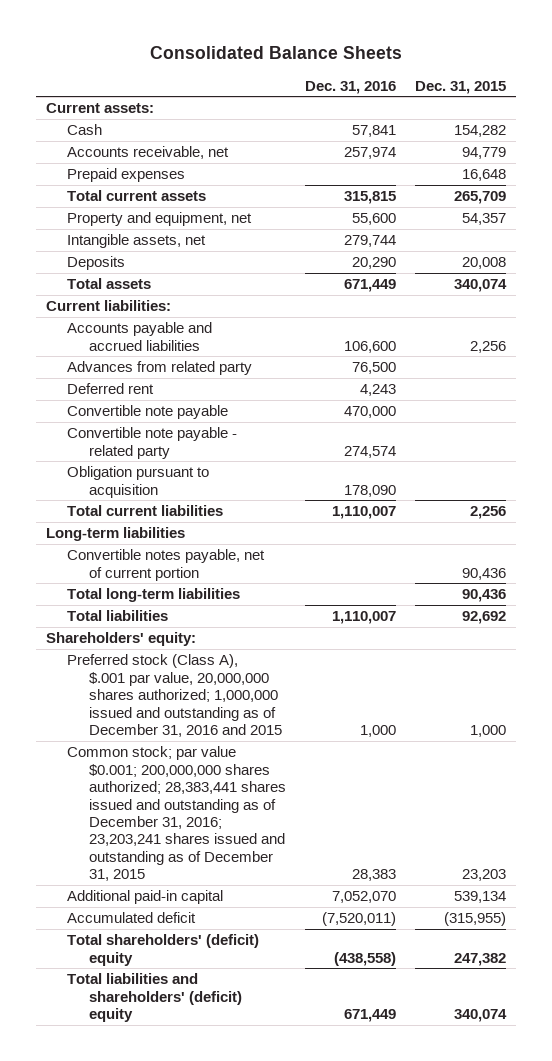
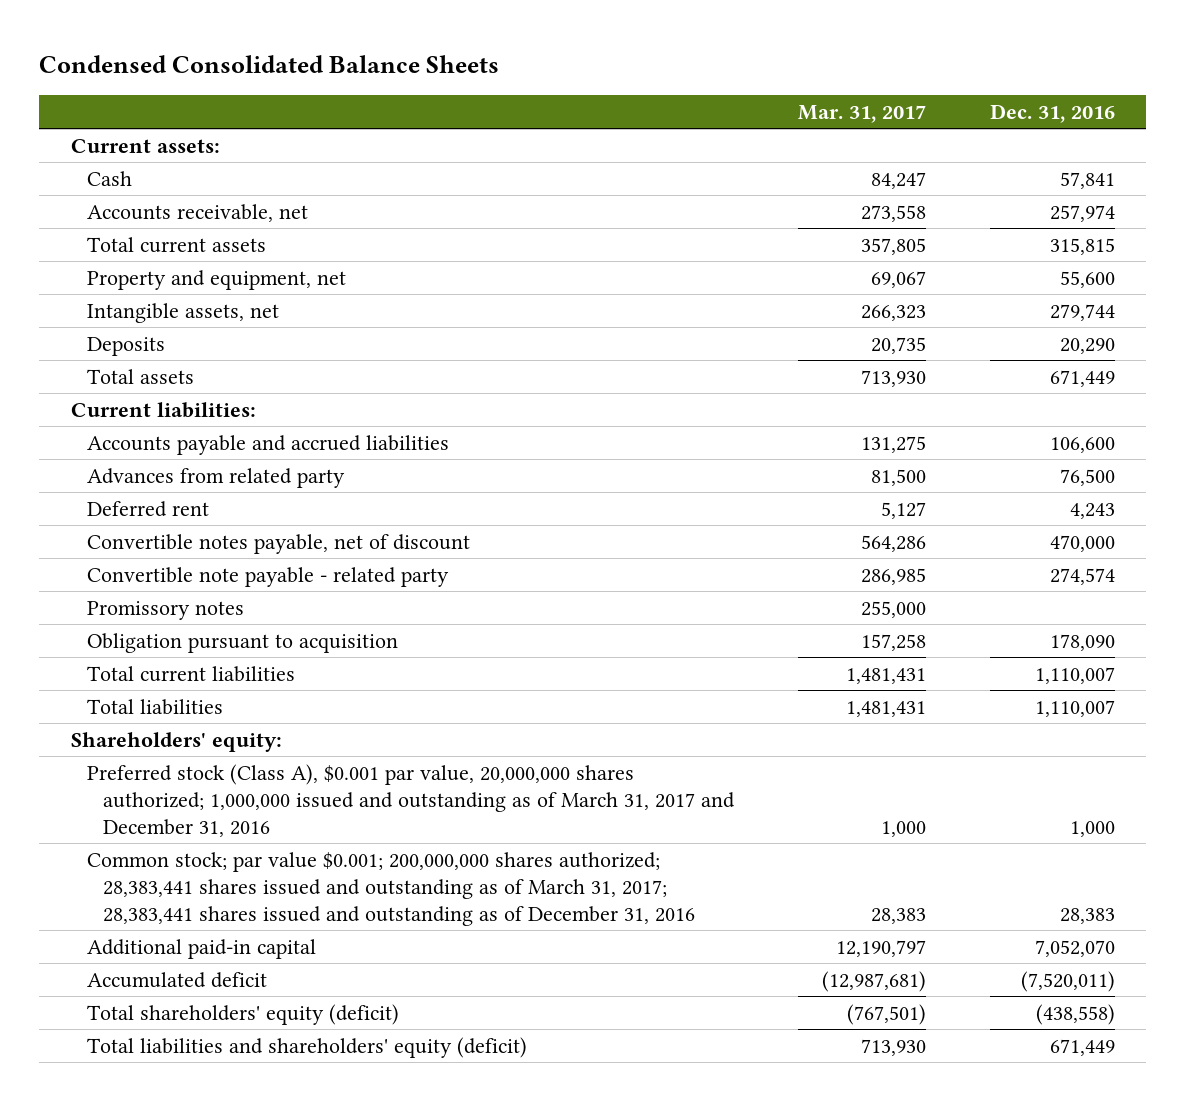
- Consolidated Balance Sheets
+ Condensed Consolidated Balance Sheets
- | Dec. 31, 2016 | Dec. 31, 2015
+ | Mar. 31, 2017 | Dec. 31, 2016
- Prepaid expenses | | 16,648
- Convertible note payable | 470,000 |
+ Convertible notes payable, net of discount | 564,286 | 470,000
+ Promissory notes | 255,000 |
- Long-term liabilities
- Convertible notes payable, net of current portion | | 90,436
- Total long-term liabilities | | 90,436
- Preferred stock (Class A), $.001 par value, 20,000,000 shares authorized; 1,000,000 issued and outstanding as of December 31, 2016 and 2015 | 1,000 | 1,000
- Common stock; par value $0.001; 200,000,000 shares authorized; 28,383,441 shares issued and outstanding as of December 31, 2016; 23,203,241 shares issued and outstanding as of December 31, 2015 | 28,383 | 23,203
+ Preferred stock (Class A), $0.001 par value, 20,000,000 shares authorized; 1,000,000 issued and outstanding as of March 31, 2017 and December 31, 2016 | 1,000 | 1,000
+ Common stock; par value $0.001; 200,000,000 shares authorized; 28,383,441 shares issued and outstanding as of March 31, 2017; 28,383,441 shares issued and outstanding as of December 31, 2016 | 28,383 | 28,383
- Total shareholders' (deficit) equity | (438,558) | 247,382
- Total liabilities and shareholders' (deficit) equity | 671,449 | 340,074
+ Total shareholders' equity (deficit) | (767,501) | (438,558)
+ Total liabilities and shareholders' equity (deficit) | 713,930 | 671,449

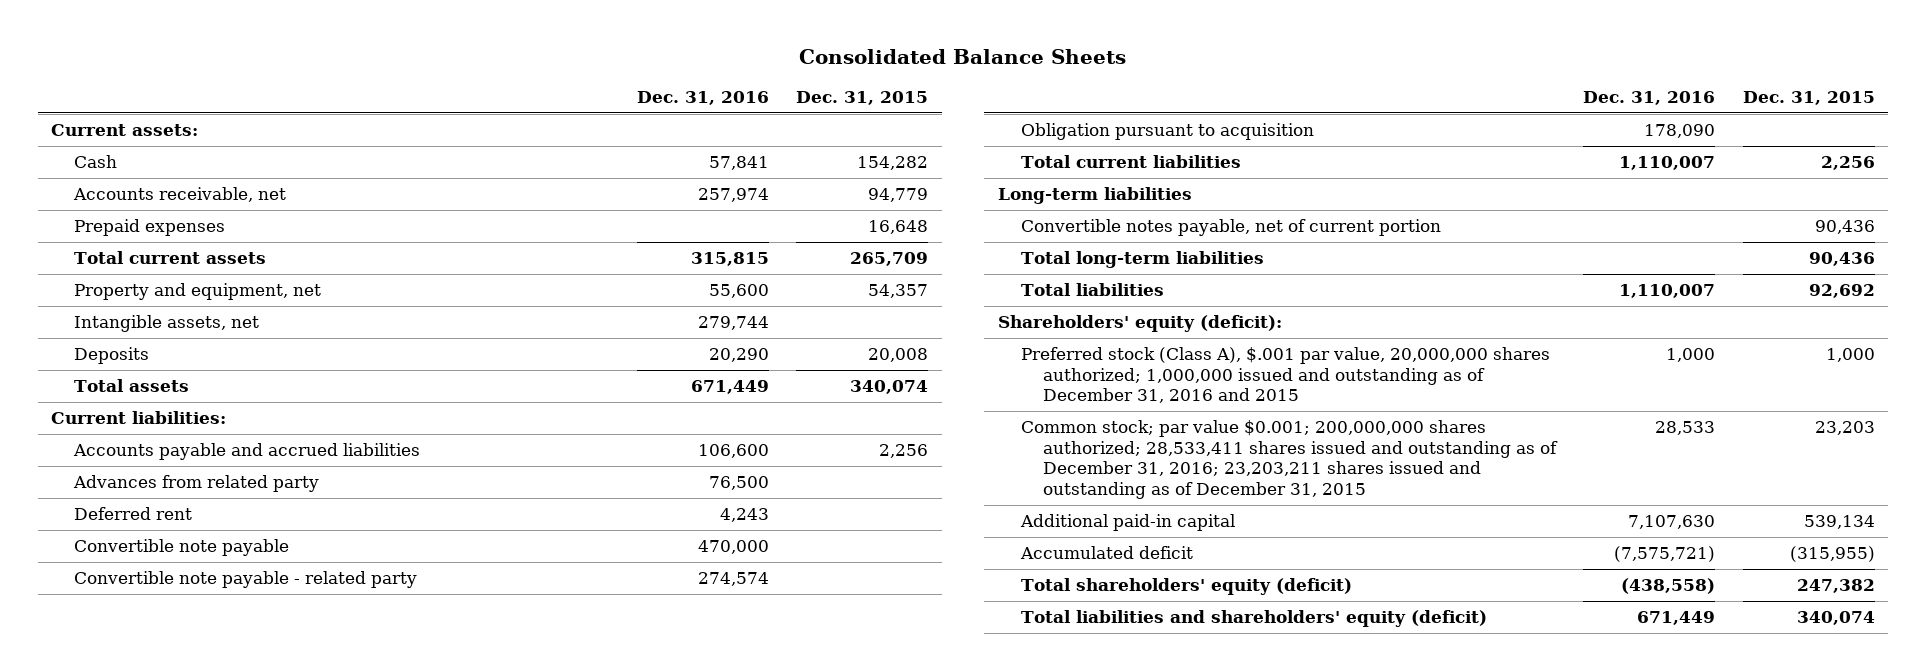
- Condensed Consolidated Balance Sheets
+ Consolidated Balance Sheets
- | Mar. 31, 2017 | Dec. 31, 2016
+ | Dec. 31, 2016 | Dec. 31, 2015
+ Prepaid expenses | | 16,648
- Convertible notes payable, net of discount | 564,286 | 470,000
+ Convertible note payable | 470,000 |
- Promissory notes | 255,000 |
+ Long-term liabilities
+ Convertible notes payable, net of current portion | | 90,436
+ Total long-term liabilities | | 90,436
- Shareholders' equity:
- Preferred stock (Class A), $0.001 par value, 20,000,000 shares authorized; 1,000,000 issued and outstanding as of March 31, 2017 and December 31, 2016 | 1,000 | 1,000
- Common stock; par value $0.001; 200,000,000 shares authorized; 28,383,441 shares issued and outstanding as of March 31, 2017; 28,383,441 shares issued and outstanding as of December 31, 2016 | 28,383 | 28,383
- Additional paid-in capital | 12,190,797 | 7,052,070
- Accumulated deficit | (12,987,681) | (7,520,011)
+ Shareholders' equity (deficit):
+ Preferred stock (Class A), $.001 par value, 20,000,000 shares authorized; 1,000,000 issued and outstanding as of December 31, 2016 and 2015 | 1,000 | 1,000
+ Common stock; par value $0.001; 200,000,000 shares authorized; 28,533,411 shares issued and outstanding as of December 31, 2016; 23,203,211 shares issued and outstanding as of December 31, 2015 | 28,533 | 23,203
+ Additional paid-in capital | 7,107,630 | 539,134
+ Accumulated deficit | (7,575,721) | (315,955)

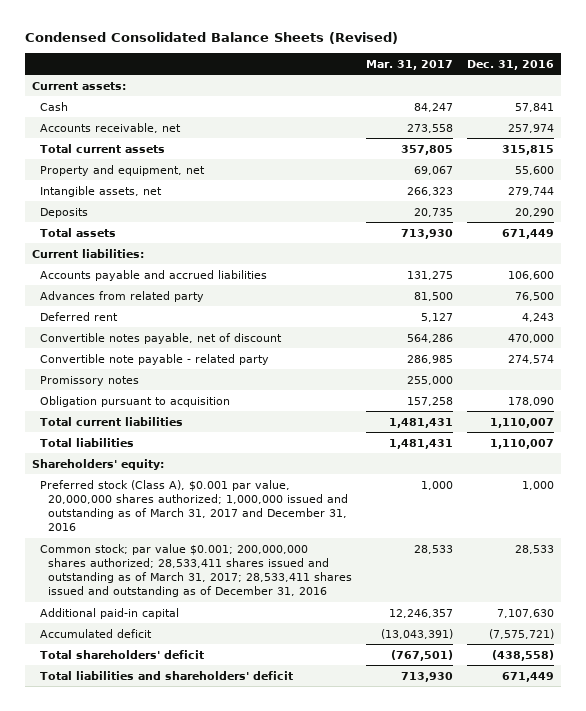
- Consolidated Balance Sheets
+ Condensed Consolidated Balance Sheets (Revised)
- | Dec. 31, 2016 | Dec. 31, 2015
+ | Mar. 31, 2017 | Dec. 31, 2016
- Prepaid expenses | | 16,648
- Convertible note payable | 470,000 |
+ Convertible notes payable, net of discount | 564,286 | 470,000
+ Promissory notes | 255,000 |
- Long-term liabilities
- Convertible notes payable, net of current portion | | 90,436
- Total long-term liabilities | | 90,436
- Shareholders' equity (deficit):
- Preferred stock (Class A), $.001 par value, 20,000,000 shares authorized; 1,000,000 issued and outstanding as of December 31, 2016 and 2015 | 1,000 | 1,000
- Common stock; par value $0.001; 200,000,000 shares authorized; 28,533,411 shares issued and outstanding as of December 31, 2016; 23,203,211 shares issued and outstanding as of December 31, 2015 | 28,533 | 23,203
+ Shareholders' equity:
+ Preferred stock (Class A), $0.001 par value, 20,000,000 shares authorized; 1,000,000 issued and outstanding as of March 31, 2017 and December 31, 2016 | 1,000 | 1,000
+ Common stock; par value $0.001; 200,000,000 shares authorized; 28,533,411 shares issued and outstanding as of March 31, 2017; 28,533,411 shares issued and outstanding as of December 31, 2016 | 28,533 | 28,533
- Total shareholders' equity (deficit) | (438,558) | 247,382
- Total liabilities and shareholders' equity (deficit) | 671,449 | 340,074
+ Total shareholders' deficit | (767,501) | (438,558)
+ Total liabilities and shareholders' deficit | 713,930 | 671,449

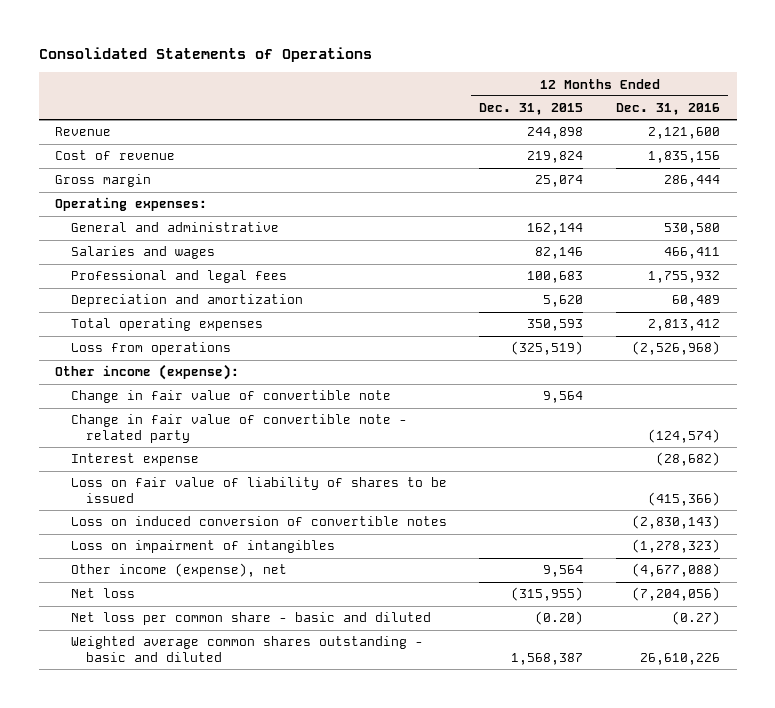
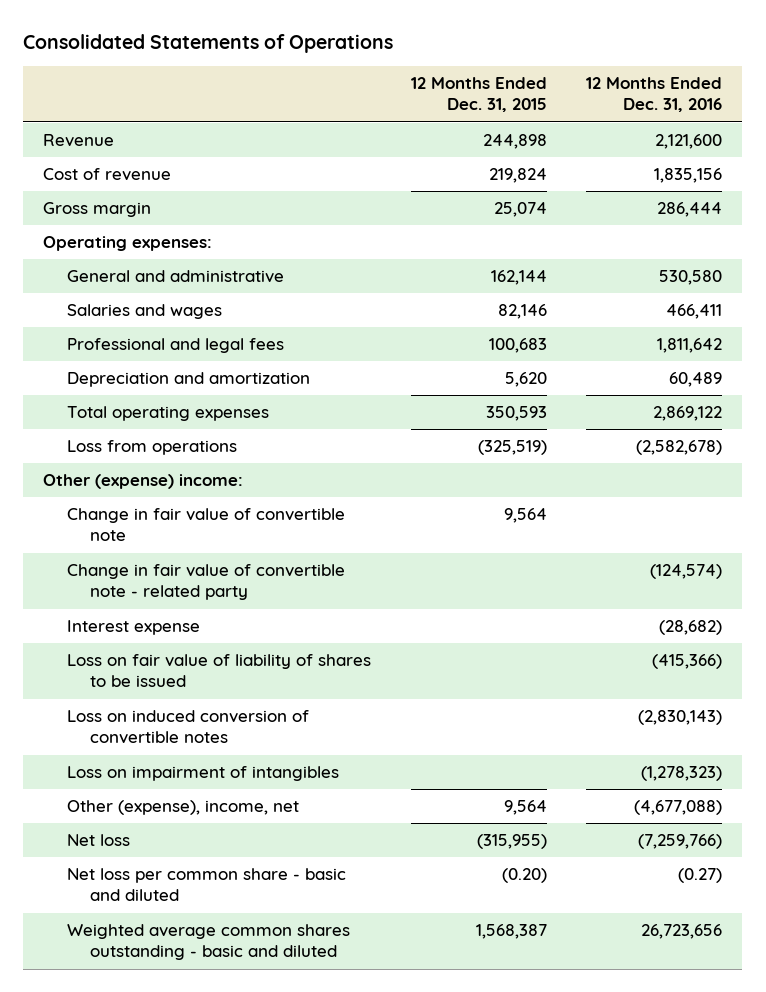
- Professional and legal fees | 100,683 | 1,755,932
+ Professional and legal fees | 100,683 | 1,811,642
- Total operating expenses | 350,593 | 2,813,412
- Loss from operations | (325,519) | (2,526,968)
- Other income (expense):
+ Total operating expenses | 350,593 | 2,869,122
+ Loss from operations | (325,519) | (2,582,678)
+ Other (expense) income:
- Other income (expense), net | 9,564 | (4,677,088)
- Net loss | (315,955) | (7,204,056)
+ Other (expense), income, net | 9,564 | (4,677,088)
+ Net loss | (315,955) | (7,259,766)
- Weighted average common shares outstanding - basic and diluted | 1,568,387 | 26,610,226
+ Weighted average common shares outstanding - basic and diluted | 1,568,387 | 26,723,656

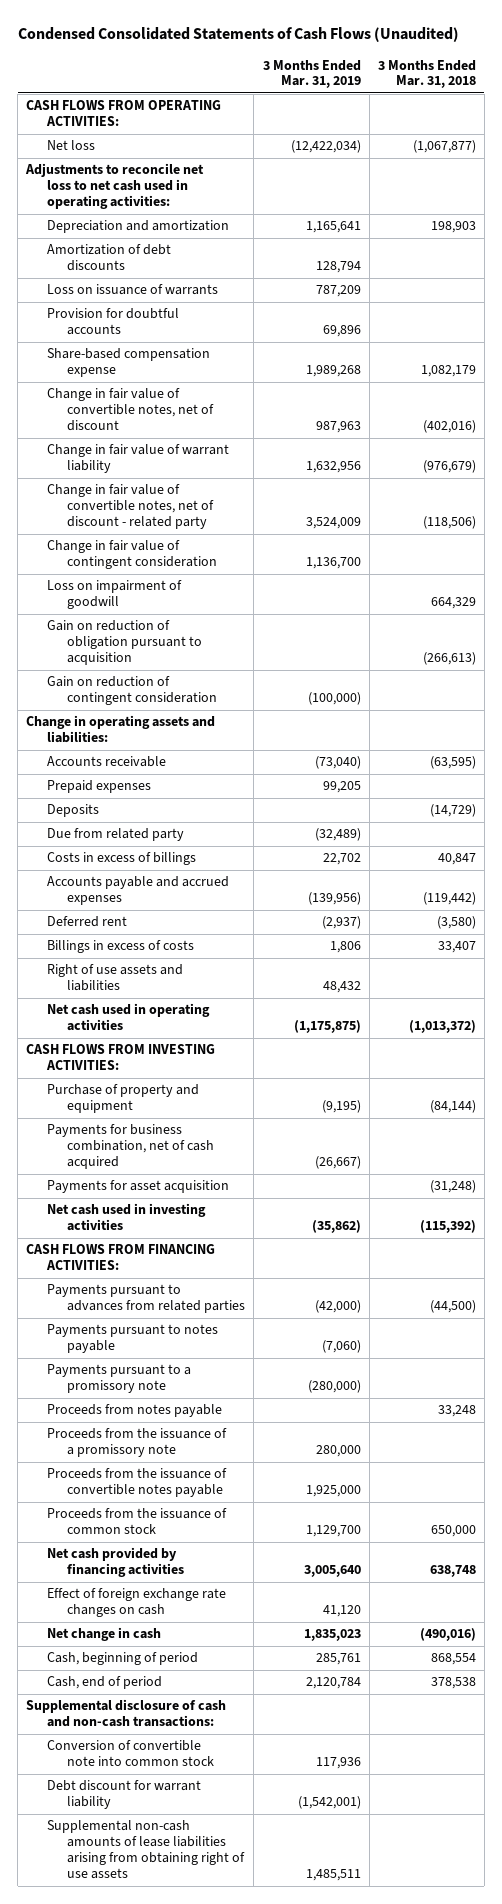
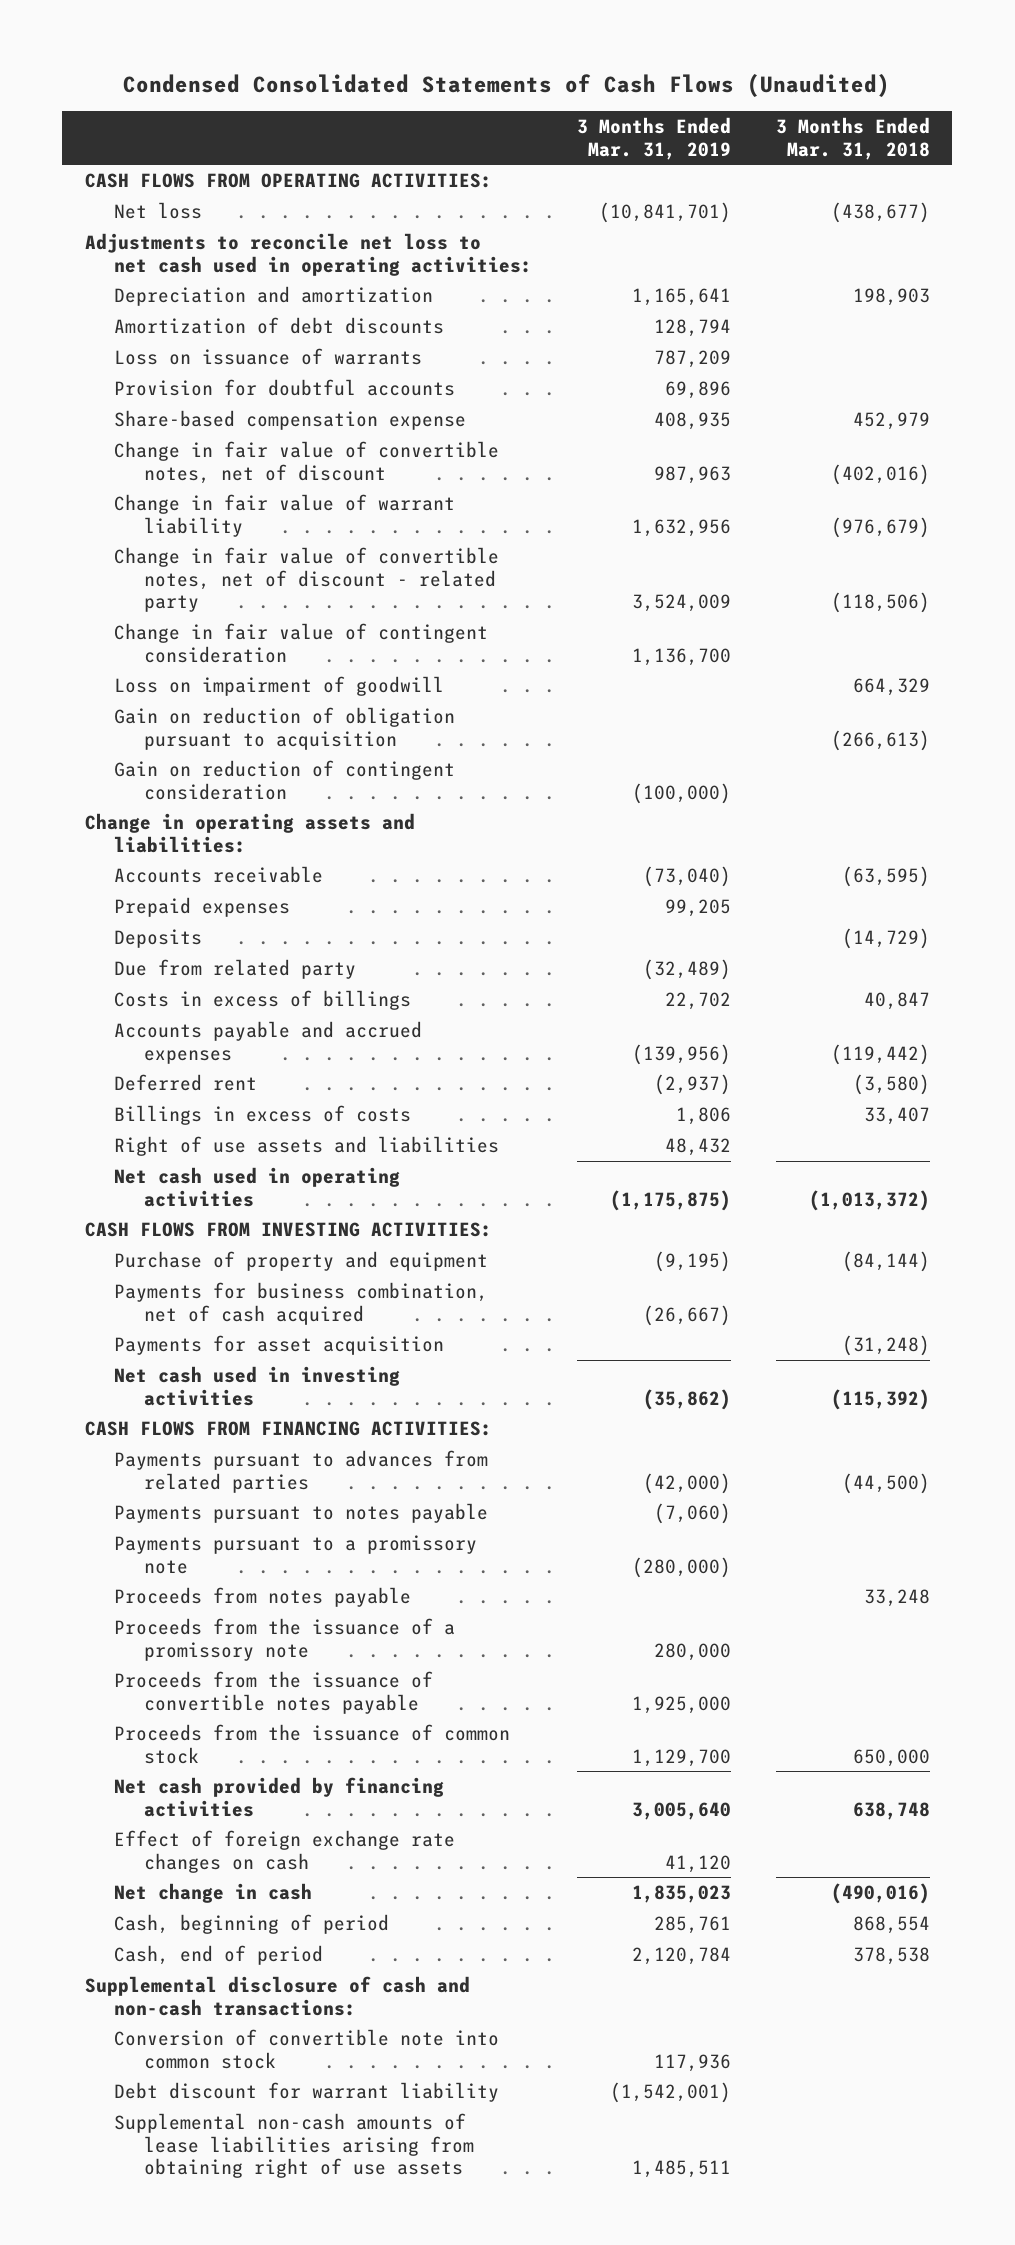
- Net loss | (12,422,034) | (1,067,877)
+ Net loss | (10,841,701) | (438,677)
- Share-based compensation expense | 1,989,268 | 1,082,179
+ Share-based compensation expense | 408,935 | 452,979

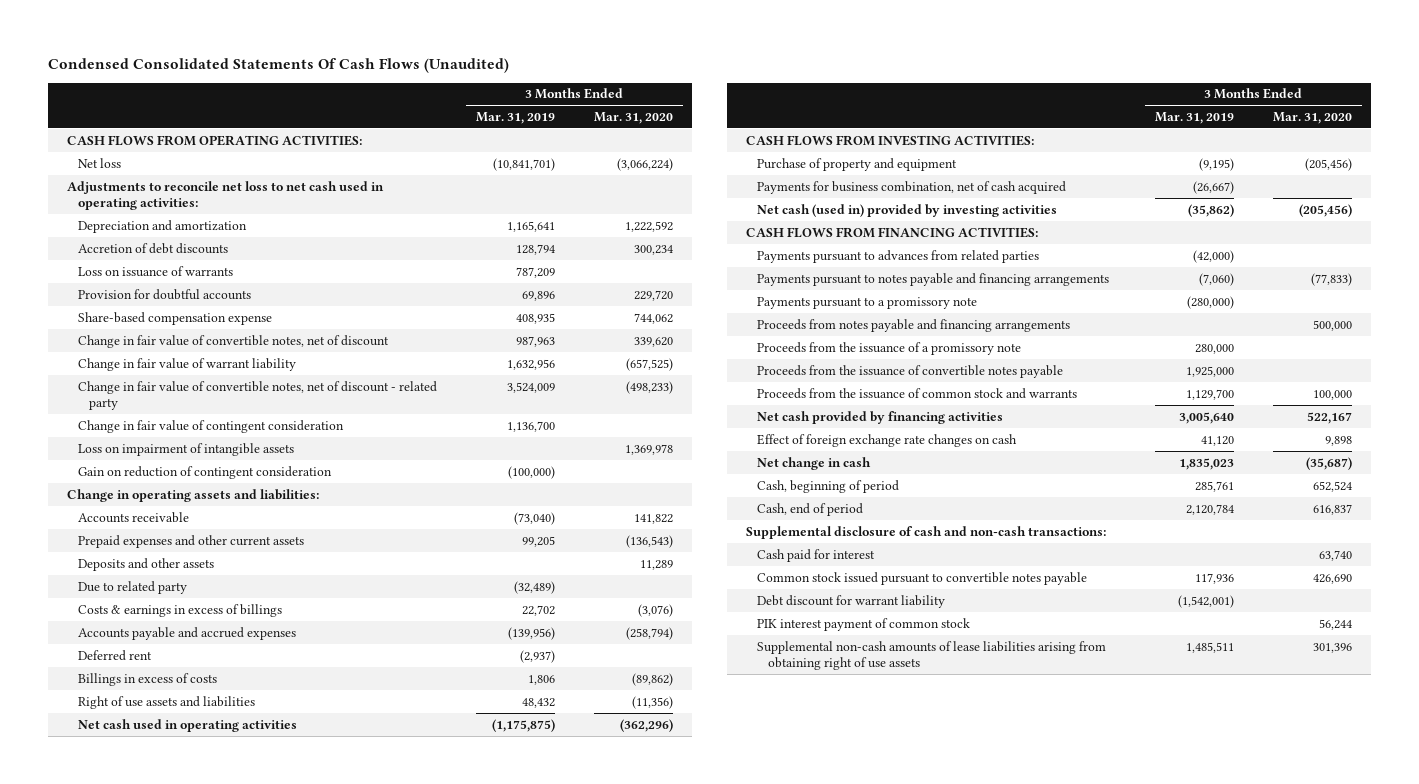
- Condensed Consolidated Statements of Cash Flows (Unaudited)
+ Condensed Consolidated Statements Of Cash Flows (Unaudited)
- | 3 Months Ended Mar. 31, 2019 | 3 Months Ended Mar. 31, 2018
+ | 3 Months Ended Mar. 31, 2019 | 3 Months Ended Mar. 31, 2020
- Amortization of debt discounts | 128,794 |
+ Accretion of debt discounts | 128,794 | 300,234
- Loss on impairment of goodwill | | 664,329
- Gain on reduction of obligation pursuant to acquisition | | (266,613)
+ Loss on impairment of intangible assets | | 1,369,978
- Prepaid expenses | 99,205 |
- Deposits | | (14,729)
- Due from related party | (32,489) |
- Costs in excess of billings | 22,702 | 40,847
+ Prepaid expenses and other current assets | 99,205 | (136,543)
+ Deposits and other assets | | 11,289
+ Due to related party | (32,489) |
+ Costs & earnings in excess of billings | 22,702 | (3,076)
- Payments for asset acquisition | | (31,248)
- Net cash used in investing activities | (35,862) | (115,392)
+ Net cash (used in) provided by investing activities | (35,862) | (205,456)
- Payments pursuant to notes payable | (7,060) |
+ Payments pursuant to notes payable and financing arrangements | (7,060) | (77,833)
- Proceeds from notes payable | | 33,248
+ Proceeds from notes payable and financing arrangements | | 500,000
- Proceeds from the issuance of common stock | 1,129,700 | 650,000
+ Proceeds from the issuance of common stock and warrants | 1,129,700 | 100,000
- Conversion of convertible note into common stock | 117,936 |
+ Cash paid for interest | | 63,740
+ Common stock issued pursuant to convertible notes payable | 117,936 | 426,690
+ PIK interest payment of common stock | | 56,244

